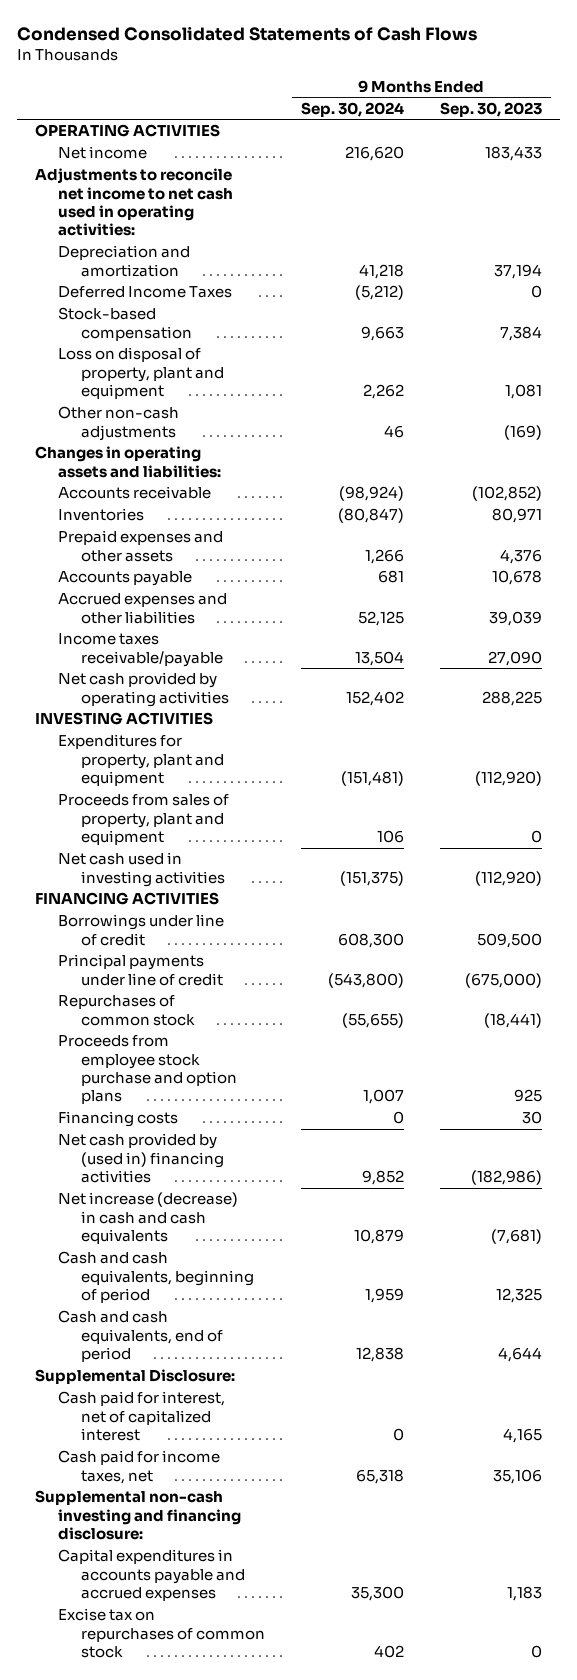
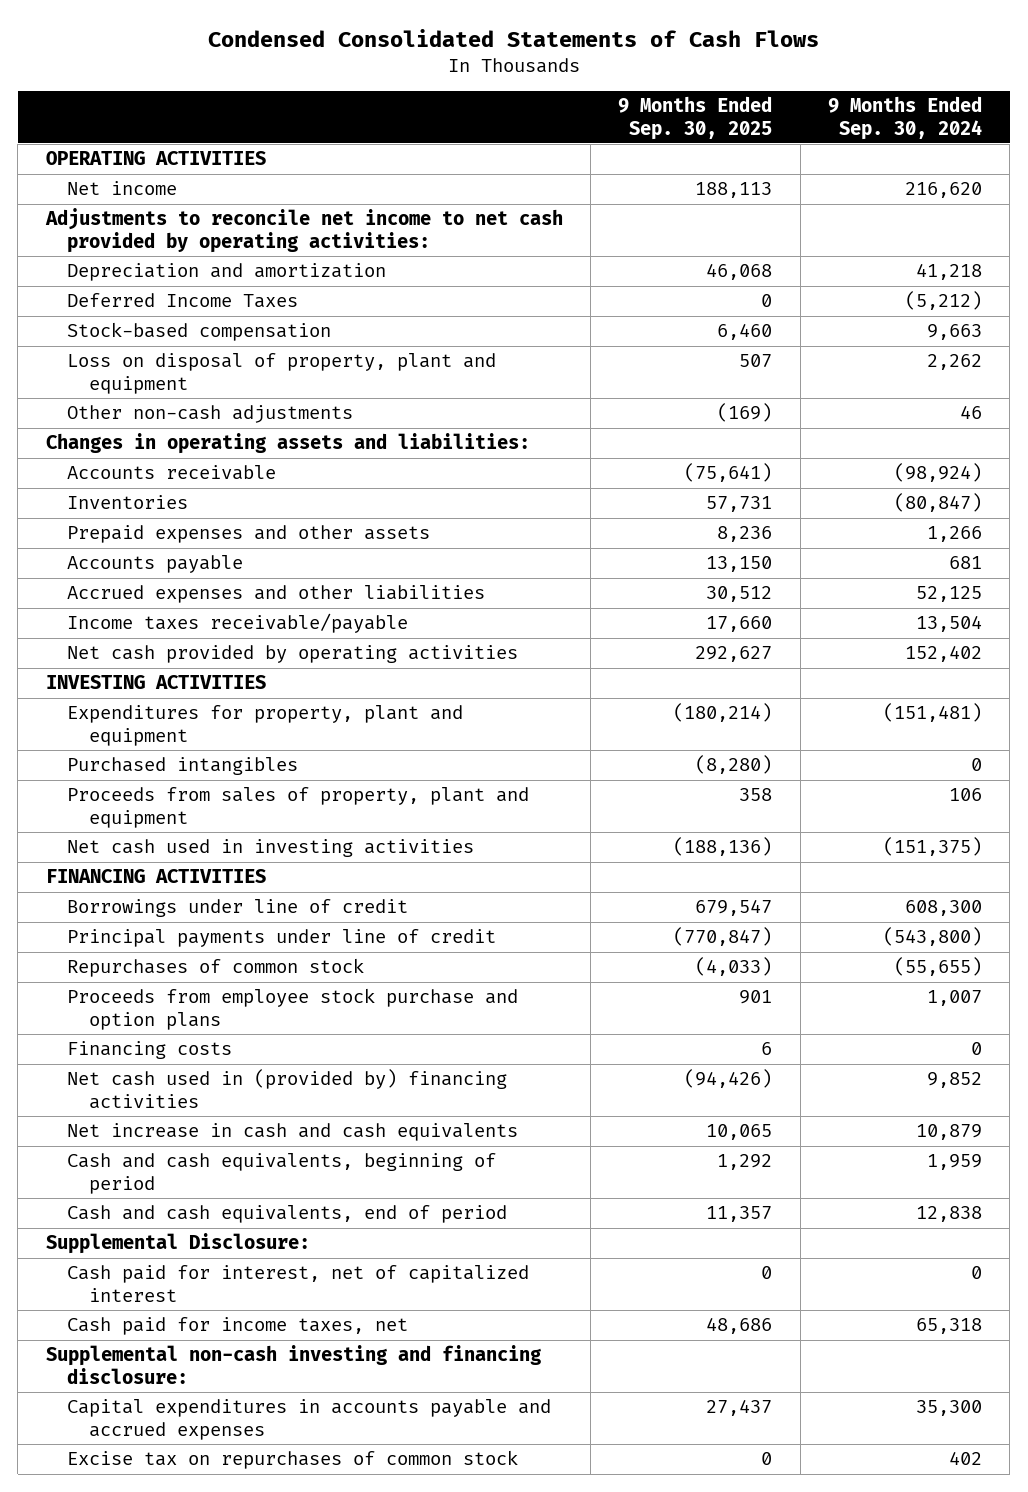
- | 9 Months Ended Sep. 30, 2024 | 9 Months Ended Sep. 30, 2023
+ | 9 Months Ended Sep. 30, 2025 | 9 Months Ended Sep. 30, 2024
- Adjustments to reconcile net income to net cash used in operating activities:
+ Adjustments to reconcile net income to net cash provided by operating activities:
+ Purchased intangibles | (8,280) | 0
- Net cash provided by (used in) financing activities | 9,852 | (182,986)
- Net increase (decrease) in cash and cash equivalents | 10,879 | (7,681)
+ Net cash used in (provided by) financing activities | (94,426) | 9,852
+ Net increase in cash and cash equivalents | 10,065 | 10,879

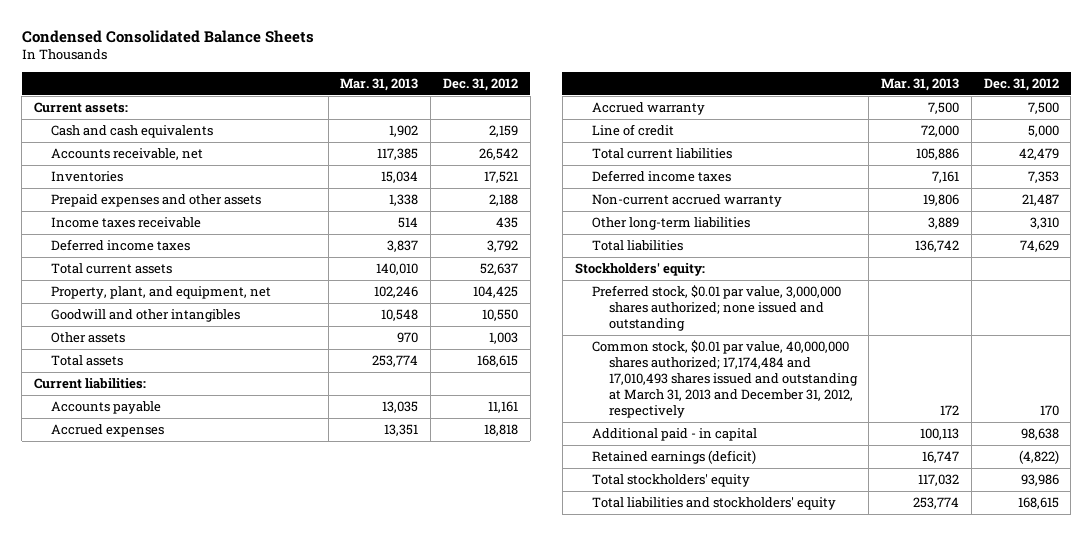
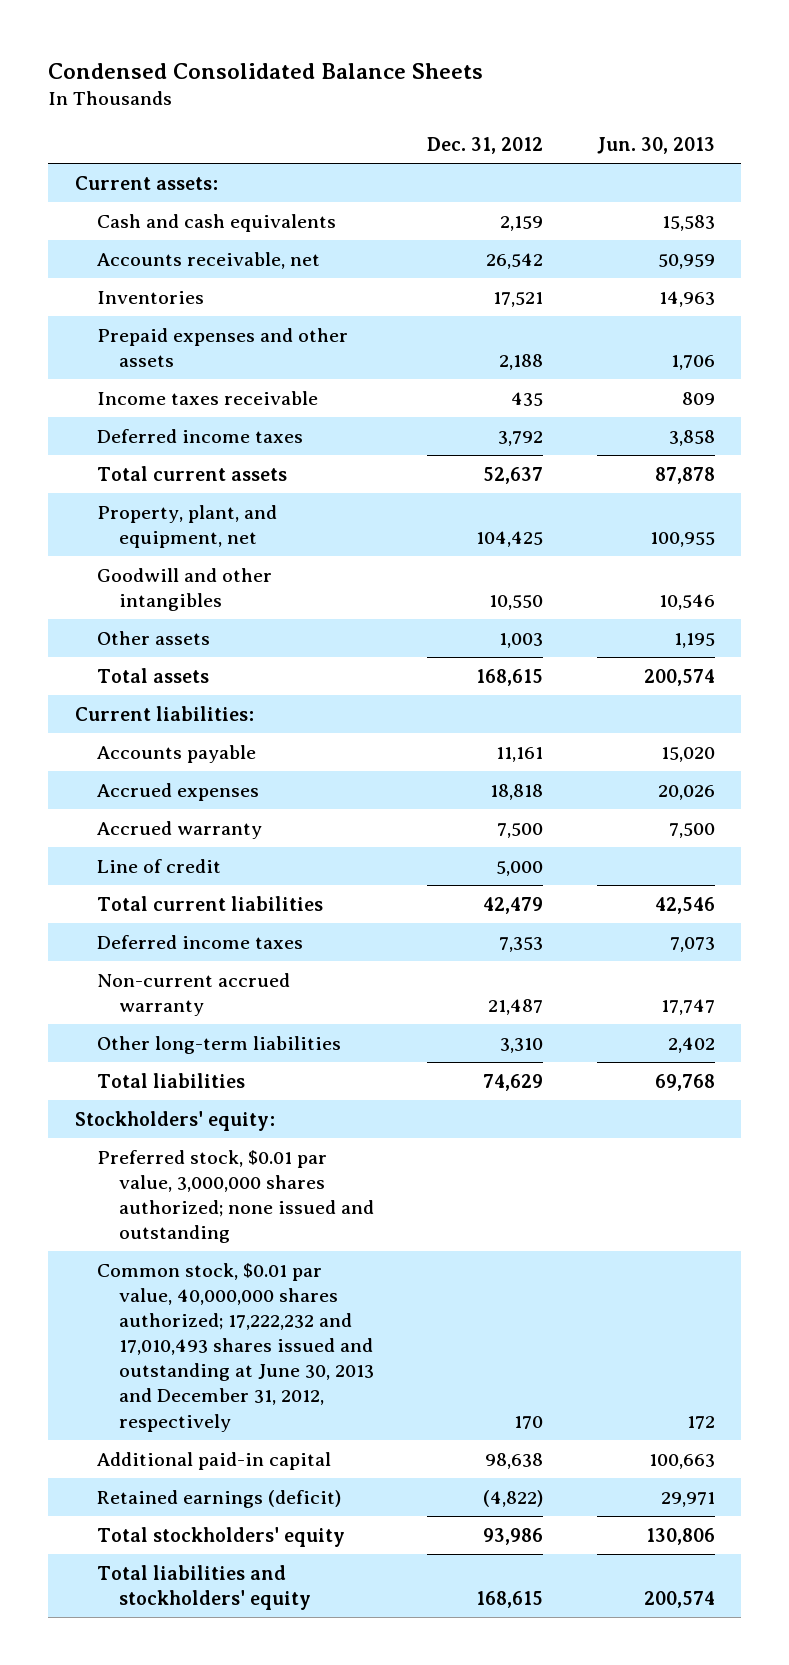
- | Mar. 31, 2013 | Dec. 31, 2012
+ | Dec. 31, 2012 | Jun. 30, 2013
- Common stock, $0.01 par value, 40,000,000 shares authorized; 17,174,484 and 17,010,493 shares issued and outstanding at March 31, 2013 and December 31, 2012, respectively | 172 | 170
- Additional paid - in capital | 100,113 | 98,638
+ Common stock, $0.01 par value, 40,000,000 shares authorized; 17,222,232 and 17,010,493 shares issued and outstanding at June 30, 2013 and December 31, 2012, respectively | 170 | 172
+ Additional paid-in capital | 98,638 | 100,663

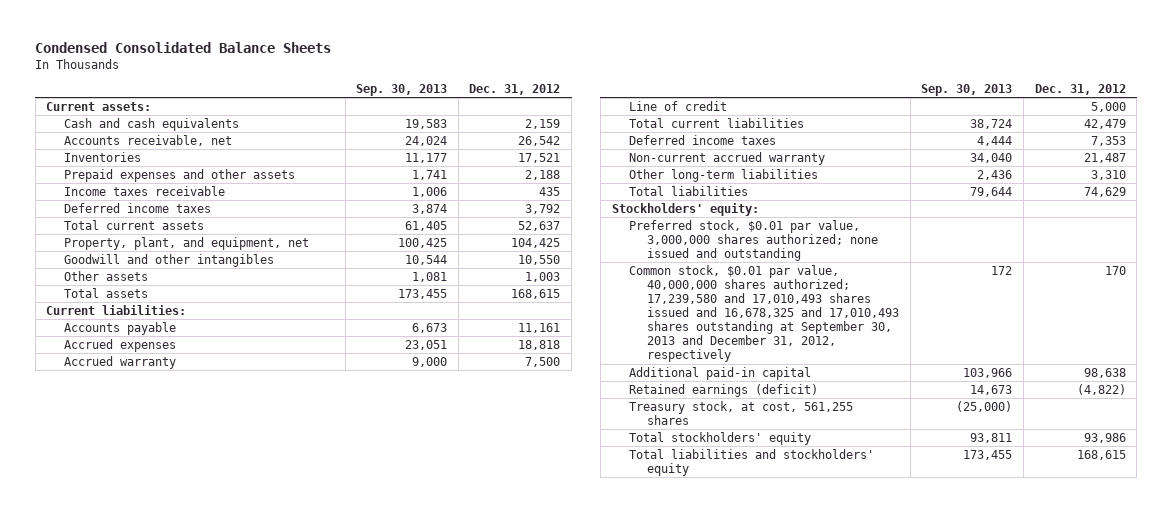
- | Dec. 31, 2012 | Jun. 30, 2013
+ | Sep. 30, 2013 | Dec. 31, 2012
- Common stock, $0.01 par value, 40,000,000 shares authorized; 17,222,232 and 17,010,493 shares issued and outstanding at June 30, 2013 and December 31, 2012, respectively | 170 | 172
+ Common stock, $0.01 par value, 40,000,000 shares authorized; 17,239,580 and 17,010,493 shares issued and 16,678,325 and 17,010,493 shares outstanding at September 30, 2013 and December 31, 2012, respectively | 172 | 170
+ Treasury stock, at cost, 561,255 shares | (25,000) |

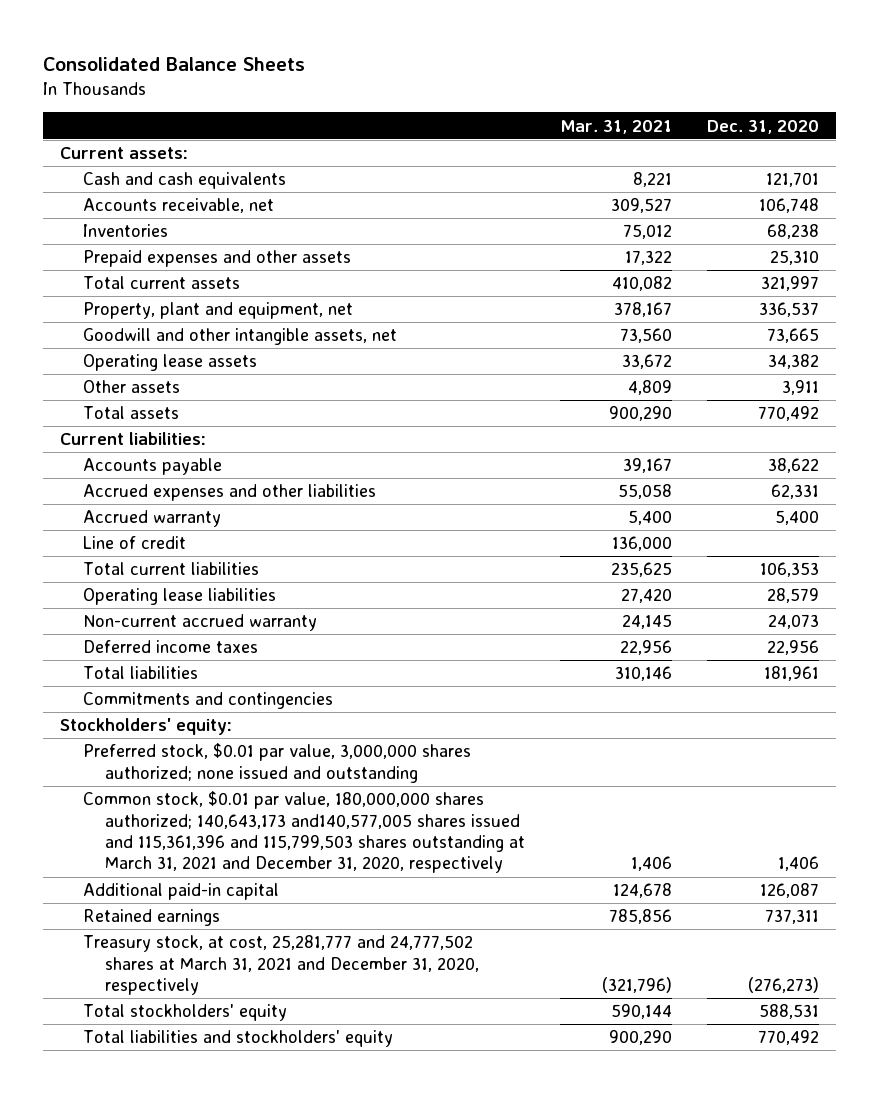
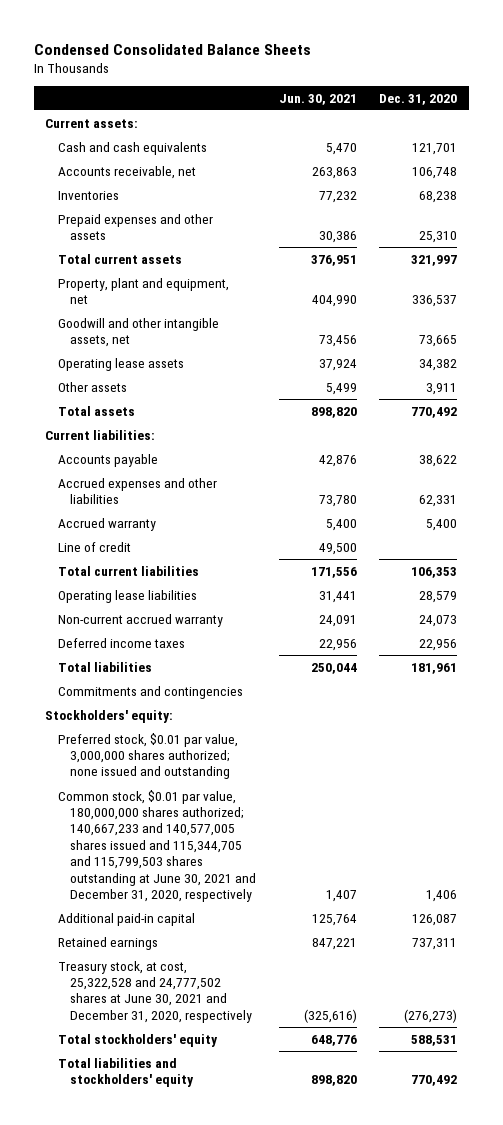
- Consolidated Balance Sheets
+ Condensed Consolidated Balance Sheets
- | Mar. 31, 2021 | Dec. 31, 2020
+ | Jun. 30, 2021 | Dec. 31, 2020
- Common stock, $0.01 par value, 180,000,000 shares authorized; 140,643,173 and140,577,005 shares issued and 115,361,396 and 115,799,503 shares outstanding at March 31, 2021 and December 31, 2020, respectively | 1,406 | 1,406
+ Common stock, $0.01 par value, 180,000,000 shares authorized; 140,667,233 and 140,577,005 shares issued and 115,344,705 and 115,799,503 shares outstanding at June 30, 2021 and December 31, 2020, respectively | 1,407 | 1,406
- Treasury stock, at cost, 25,281,777 and 24,777,502 shares at March 31, 2021 and December 31, 2020, respectively | (321,796) | (276,273)
+ Treasury stock, at cost, 25,322,528 and 24,777,502 shares at June 30, 2021 and December 31, 2020, respectively | (325,616) | (276,273)

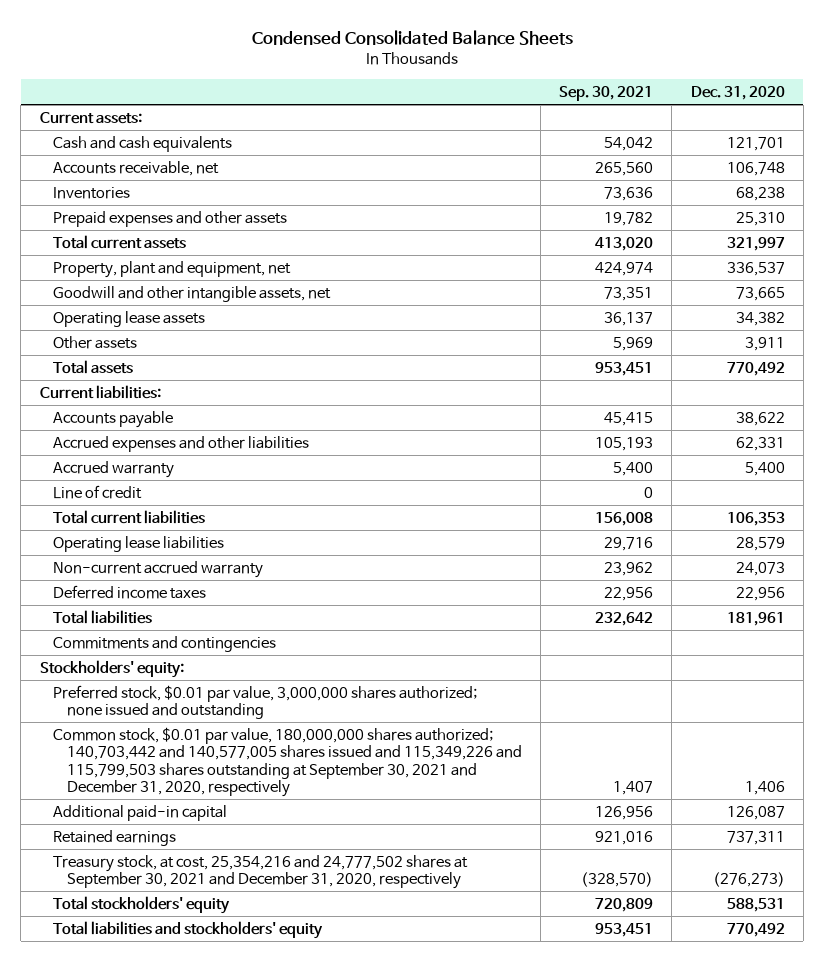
- | Jun. 30, 2021 | Dec. 31, 2020
+ | Sep. 30, 2021 | Dec. 31, 2020
- Common stock, $0.01 par value, 180,000,000 shares authorized; 140,667,233 and 140,577,005 shares issued and 115,344,705 and 115,799,503 shares outstanding at June 30, 2021 and December 31, 2020, respectively | 1,407 | 1,406
+ Common stock, $0.01 par value, 180,000,000 shares authorized; 140,703,442 and 140,577,005 shares issued and 115,349,226 and 115,799,503 shares outstanding at September 30, 2021 and December 31, 2020, respectively | 1,407 | 1,406
- Treasury stock, at cost, 25,322,528 and 24,777,502 shares at June 30, 2021 and December 31, 2020, respectively | (325,616) | (276,273)
+ Treasury stock, at cost, 25,354,216 and 24,777,502 shares at September 30, 2021 and December 31, 2020, respectively | (328,570) | (276,273)

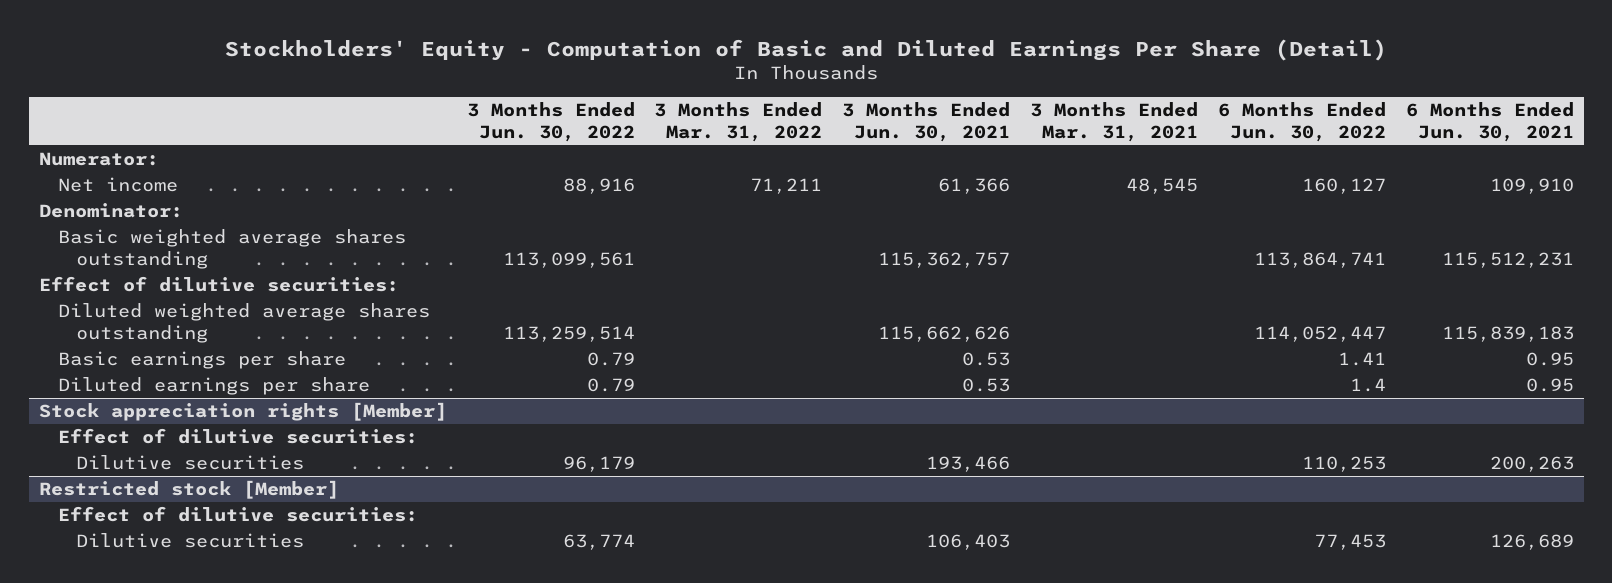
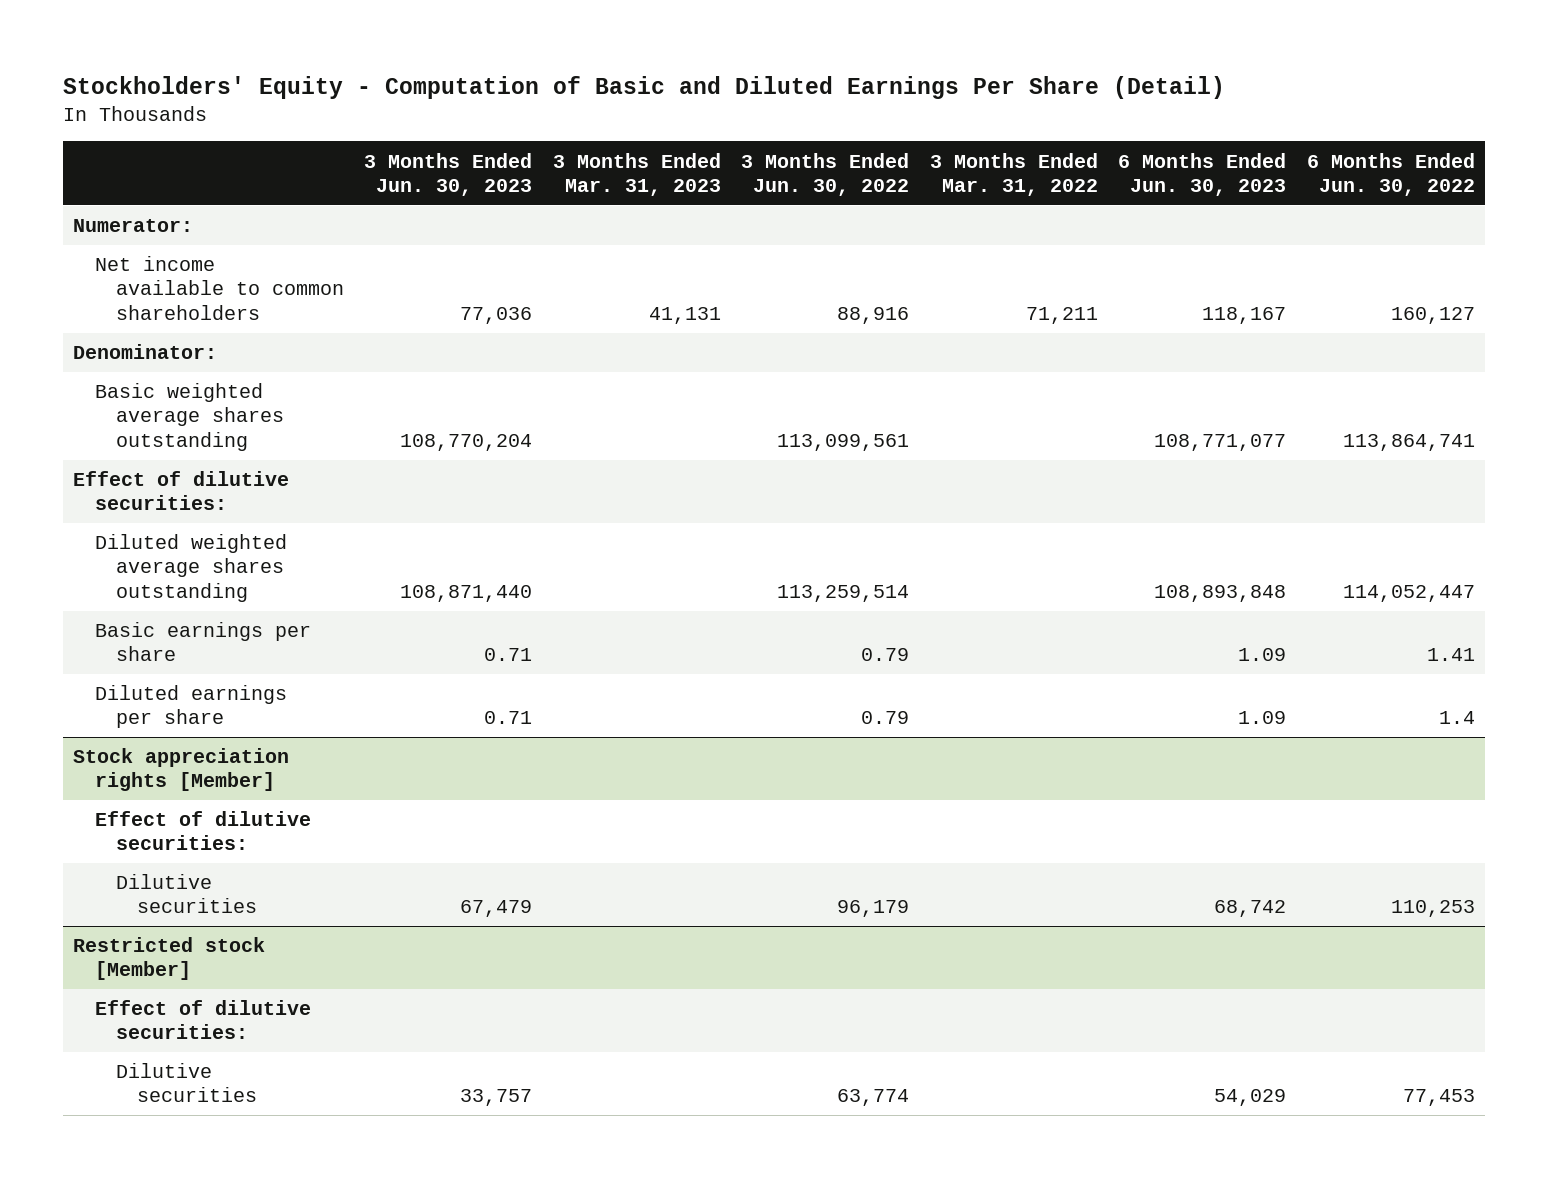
- | 3 Months Ended Jun. 30, 2022 | 3 Months Ended Mar. 31, 2022 | 3 Months Ended Jun. 30, 2021 | 3 Months Ended Mar. 31, 2021 | 6 Months Ended Jun. 30, 2022 | 6 Months Ended Jun. 30, 2021
+ | 3 Months Ended Jun. 30, 2023 | 3 Months Ended Mar. 31, 2023 | 3 Months Ended Jun. 30, 2022 | 3 Months Ended Mar. 31, 2022 | 6 Months Ended Jun. 30, 2023 | 6 Months Ended Jun. 30, 2022
- Net income | 88,916 | 71,211 | 61,366 | 48,545 | 160,127 | 109,910
+ Net income available to common shareholders | 77,036 | 41,131 | 88,916 | 71,211 | 118,167 | 160,127

